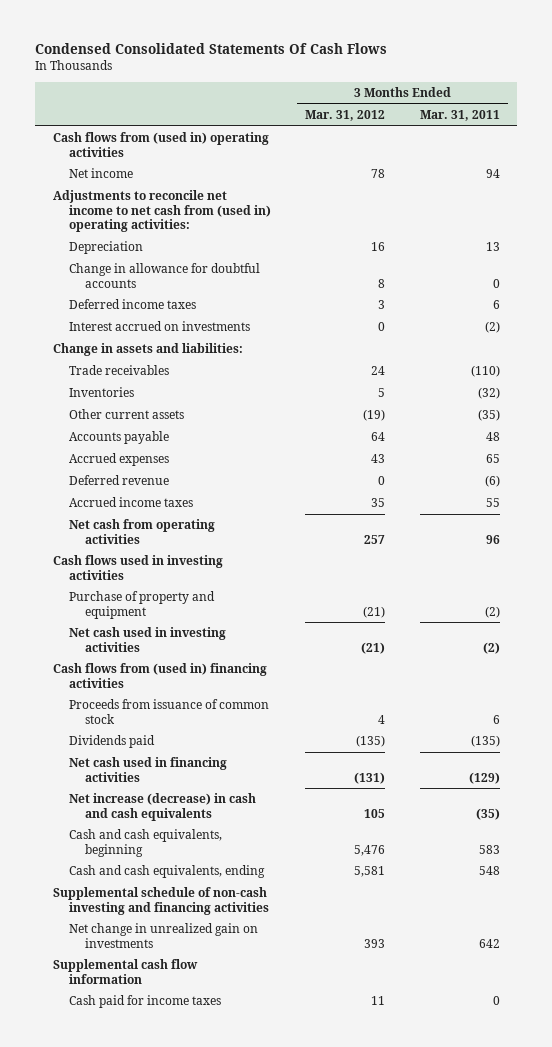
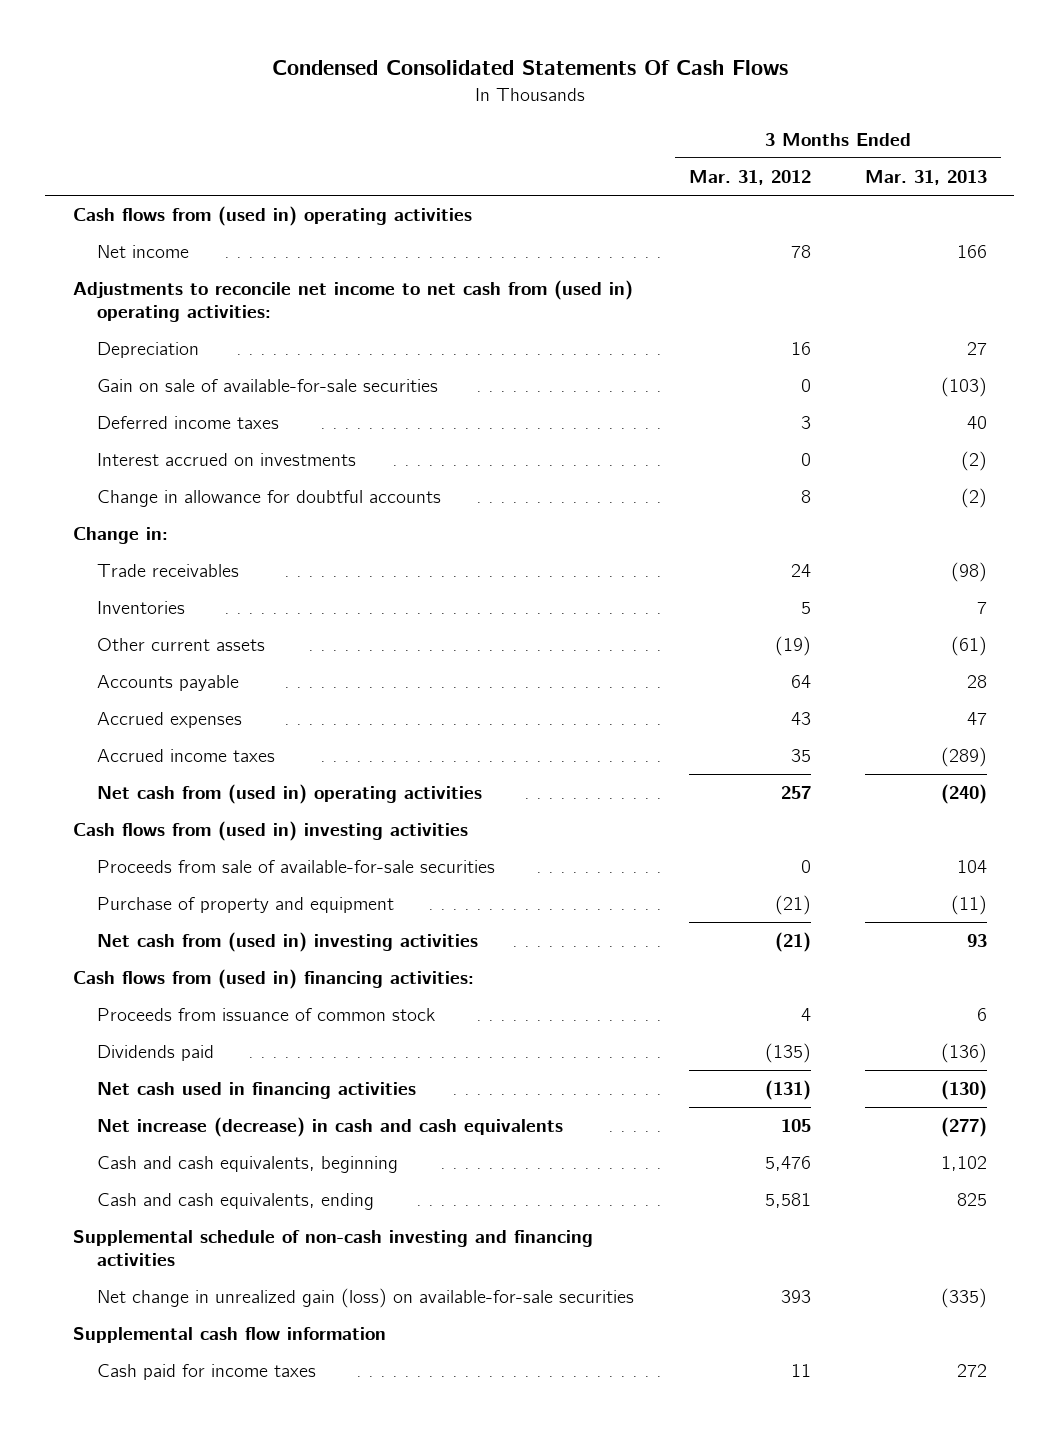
- | 3 Months Ended Mar. 31, 2012 | 3 Months Ended Mar. 31, 2011
+ | 3 Months Ended Mar. 31, 2012 | 3 Months Ended Mar. 31, 2013
+ Gain on sale of available-for-sale securities | 0 | (103)
- Change in assets and liabilities:
moved down: Change in allowance for doubtful accounts | 8 | (2)
+ Change in:
- Deferred revenue | 0 | (6)
- Net cash from operating activities | 257 | 96
- Cash flows used in investing activities
+ Net cash from (used in) operating activities | 257 | (240)
+ Cash flows from (used in) investing activities
+ Proceeds from sale of available-for-sale securities | 0 | 104
- Net cash used in investing activities | (21) | (2)
- Cash flows from (used in) financing activities
+ Net cash from (used in) investing activities | (21) | 93
+ Cash flows from (used in) financing activities:
- Net change in unrealized gain on investments | 393 | 642
+ Net change in unrealized gain (loss) on available-for-sale securities | 393 | (335)

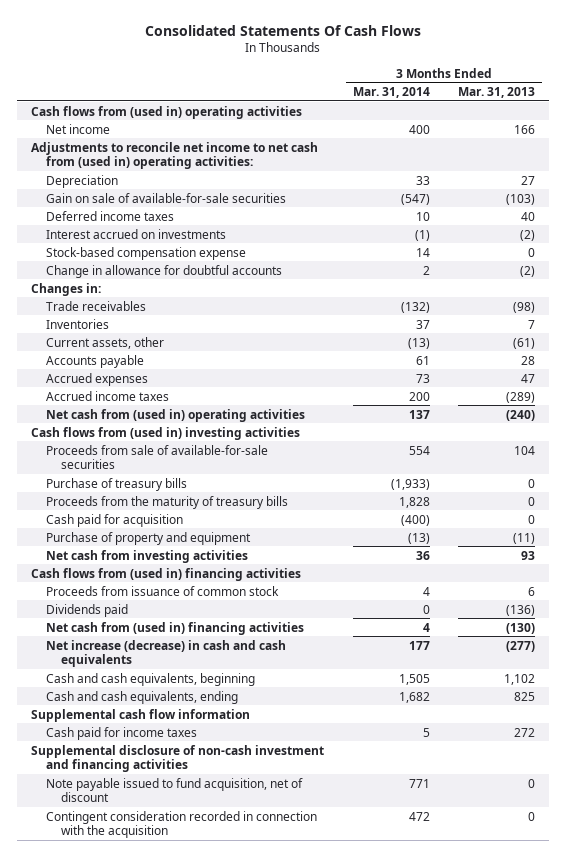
- Condensed Consolidated Statements Of Cash Flows
+ Consolidated Statements Of Cash Flows
- | 3 Months Ended Mar. 31, 2012 | 3 Months Ended Mar. 31, 2013
+ | 3 Months Ended Mar. 31, 2014 | 3 Months Ended Mar. 31, 2013
+ Stock-based compensation expense | 14 | 0
- Change in:
+ Changes in:
- Other current assets | (19) | (61)
+ Current assets, other | (13) | (61)
+ Purchase of treasury bills | (1,933) | 0
+ Proceeds from the maturity of treasury bills | 1,828 | 0
+ Cash paid for acquisition | (400) | 0
- Net cash from (used in) investing activities | (21) | 93
- Cash flows from (used in) financing activities:
+ Net cash from investing activities | 36 | 93
+ Cash flows from (used in) financing activities
- Net cash used in financing activities | (131) | (130)
+ Net cash from (used in) financing activities | 4 | (130)
- Supplemental schedule of non-cash investing and financing activities
- Net change in unrealized gain (loss) on available-for-sale securities | 393 | (335)
+ Supplemental disclosure of non-cash investment and financing activities
+ Note payable issued to fund acquisition, net of discount | 771 | 0
+ Contingent consideration recorded in connection with the acquisition | 472 | 0

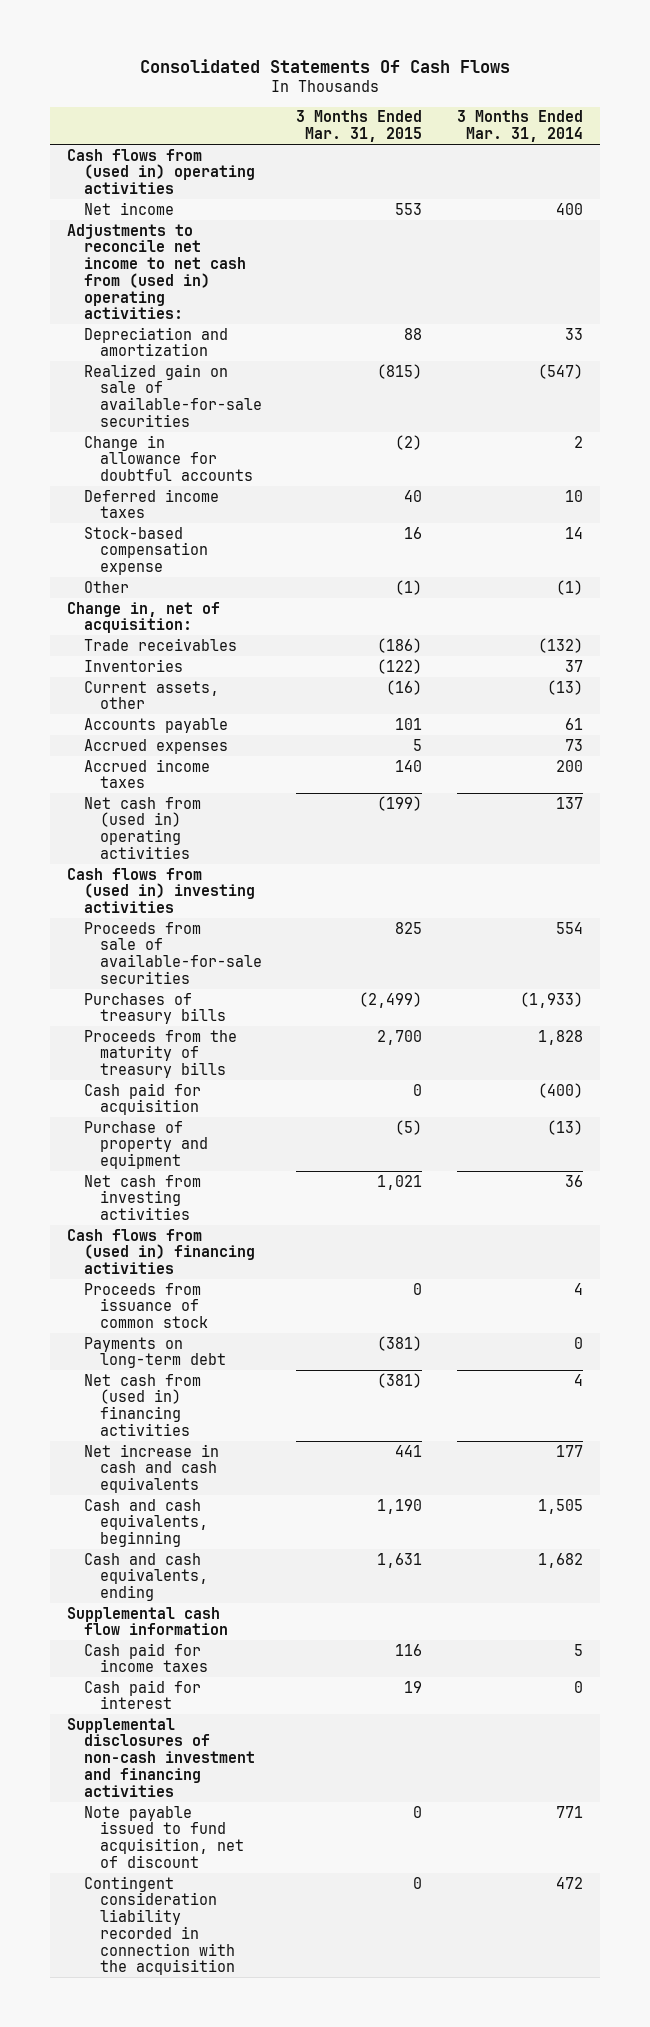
- | 3 Months Ended Mar. 31, 2014 | 3 Months Ended Mar. 31, 2013
+ | 3 Months Ended Mar. 31, 2015 | 3 Months Ended Mar. 31, 2014
- Depreciation | 33 | 27
- Gain on sale of available-for-sale securities | (547) | (103)
+ Depreciation and amortization | 88 | 33
+ Realized gain on sale of available-for-sale securities | (815) | (547)
moved up: Change in allowance for doubtful accounts | (2) | 2
- Interest accrued on investments | (1) | (2)
- Changes in:
+ Other | (1) | (1)
+ Change in, net of acquisition:
- Purchase of treasury bills | (1,933) | 0
+ Purchases of treasury bills | (2,499) | (1,933)
- Dividends paid | 0 | (136)
+ Payments on long-term debt | (381) | 0
- Net increase (decrease) in cash and cash equivalents | 177 | (277)
+ Net increase in cash and cash equivalents | 441 | 177
- Supplemental disclosure of non-cash investment and financing activities
+ Cash paid for interest | 19 | 0
+ Supplemental disclosures of non-cash investment and financing activities
- Contingent consideration recorded in connection with the acquisition | 472 | 0
+ Contingent consideration liability recorded in connection with the acquisition | 0 | 472

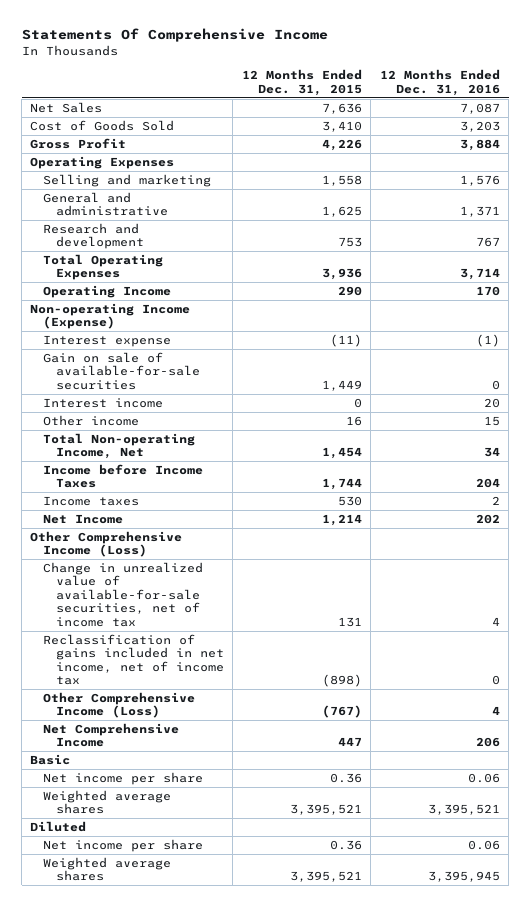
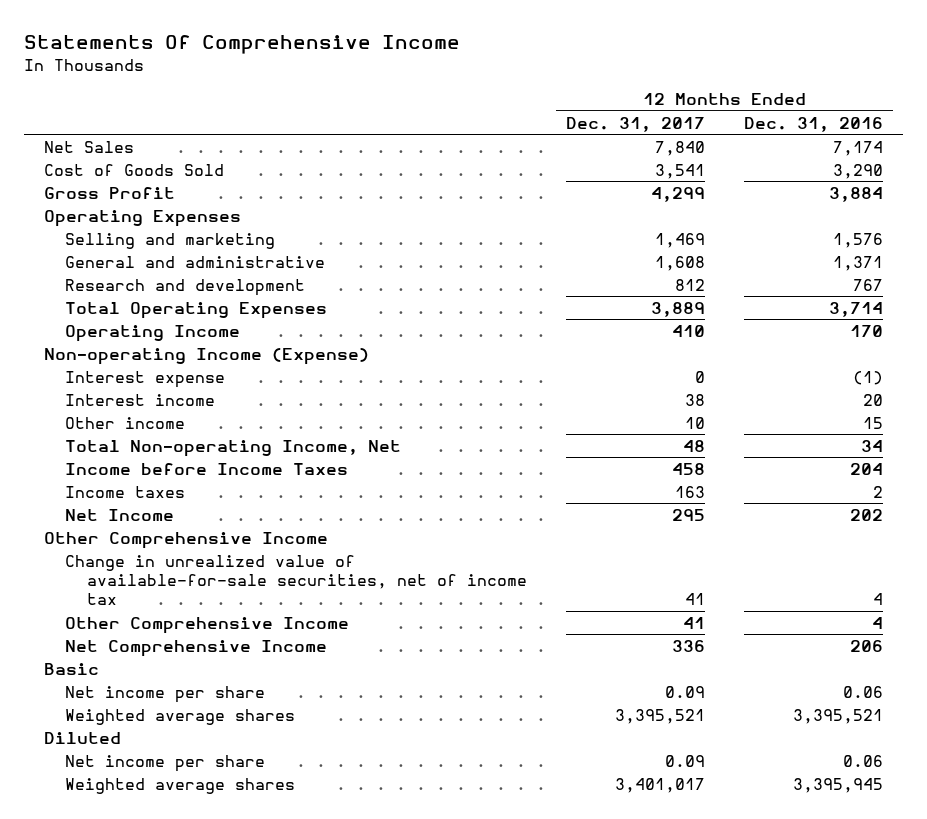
- | 12 Months Ended Dec. 31, 2015 | 12 Months Ended Dec. 31, 2016
+ | 12 Months Ended Dec. 31, 2017 | 12 Months Ended Dec. 31, 2016
- Net Sales | 7,636 | 7,087
- Cost of Goods Sold | 3,410 | 3,203
+ Net Sales | 7,840 | 7,174
+ Cost of Goods Sold | 3,541 | 3,290
- Gain on sale of available-for-sale securities | 1,449 | 0
- Other Comprehensive Income (Loss)
+ Other Comprehensive Income
- Reclassification of gains included in net income, net of income tax | (898) | 0
- Other Comprehensive Income (Loss) | (767) | 4
+ Other Comprehensive Income | 41 | 4

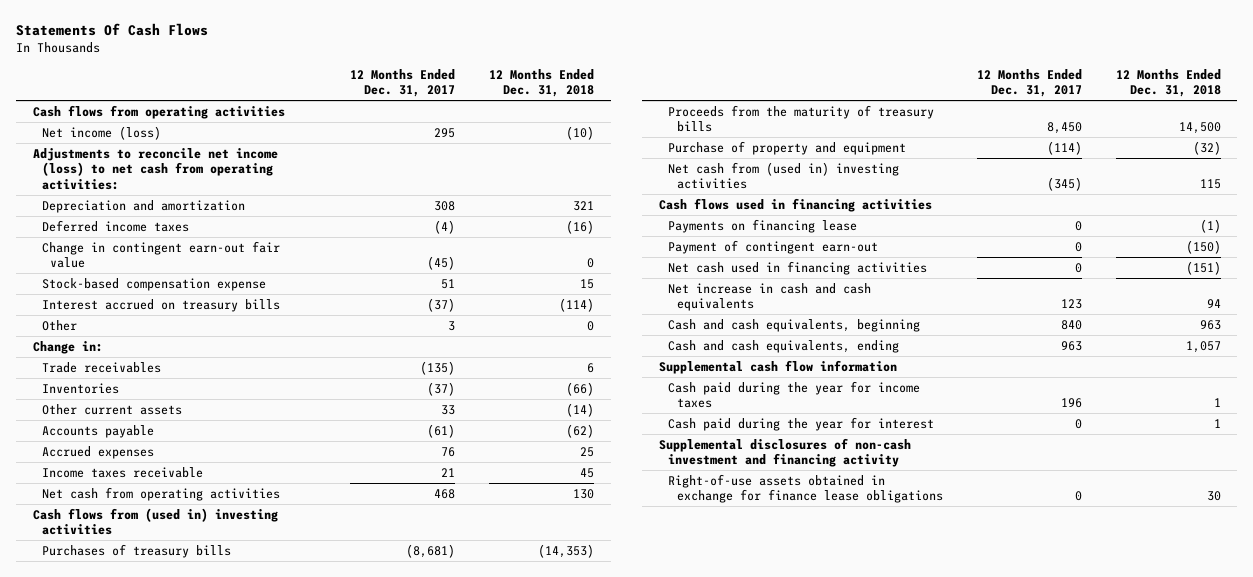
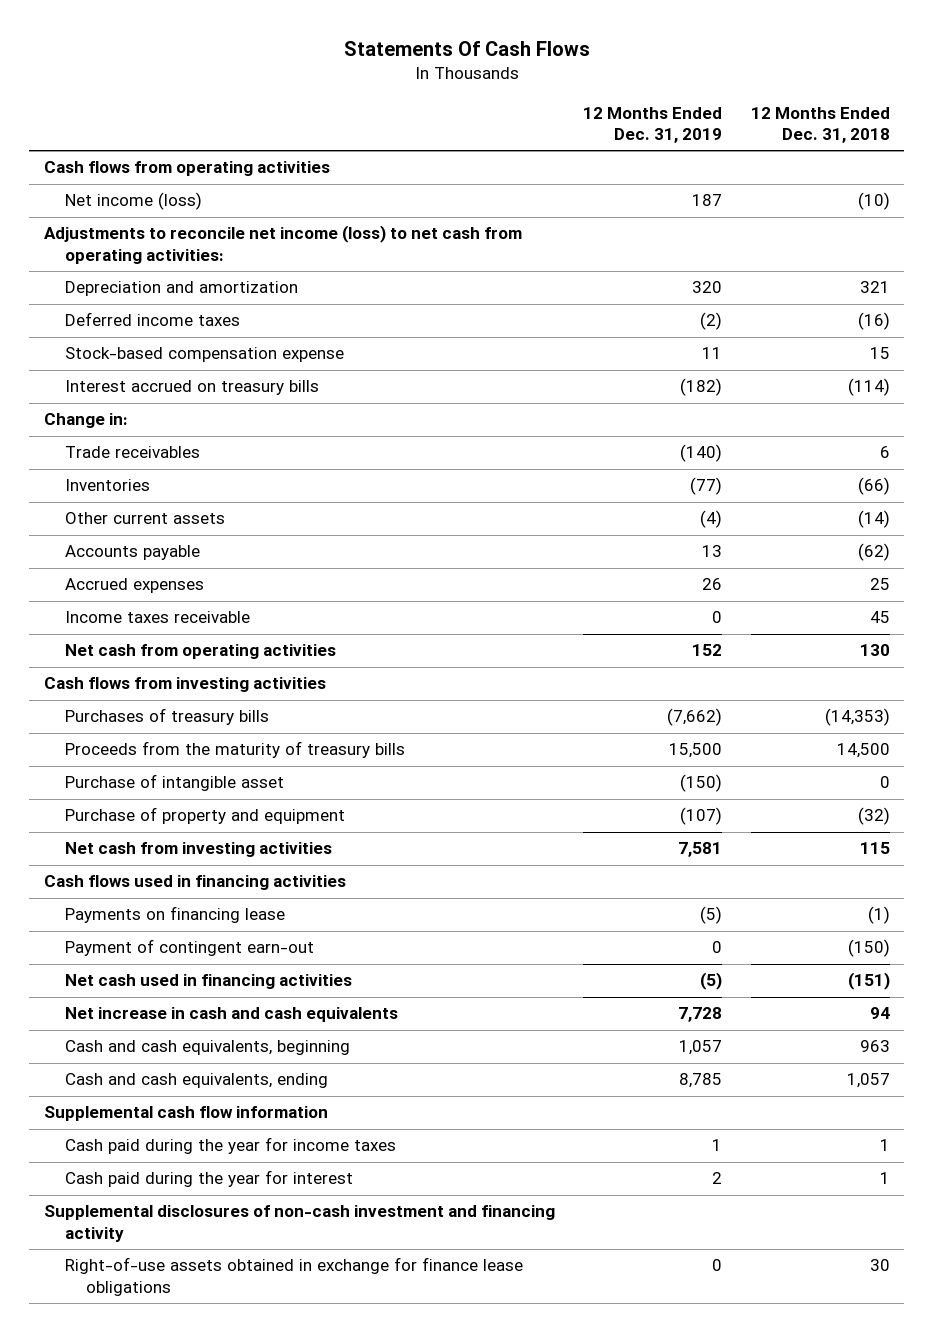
- | 12 Months Ended Dec. 31, 2017 | 12 Months Ended Dec. 31, 2018
+ | 12 Months Ended Dec. 31, 2019 | 12 Months Ended Dec. 31, 2018
- Change in contingent earn-out fair value | (45) | 0
- Other | 3 | 0
- Cash flows from (used in) investing activities
+ Cash flows from investing activities
+ Purchase of intangible asset | (150) | 0
- Net cash from (used in) investing activities | (345) | 115
+ Net cash from investing activities | 7,581 | 115

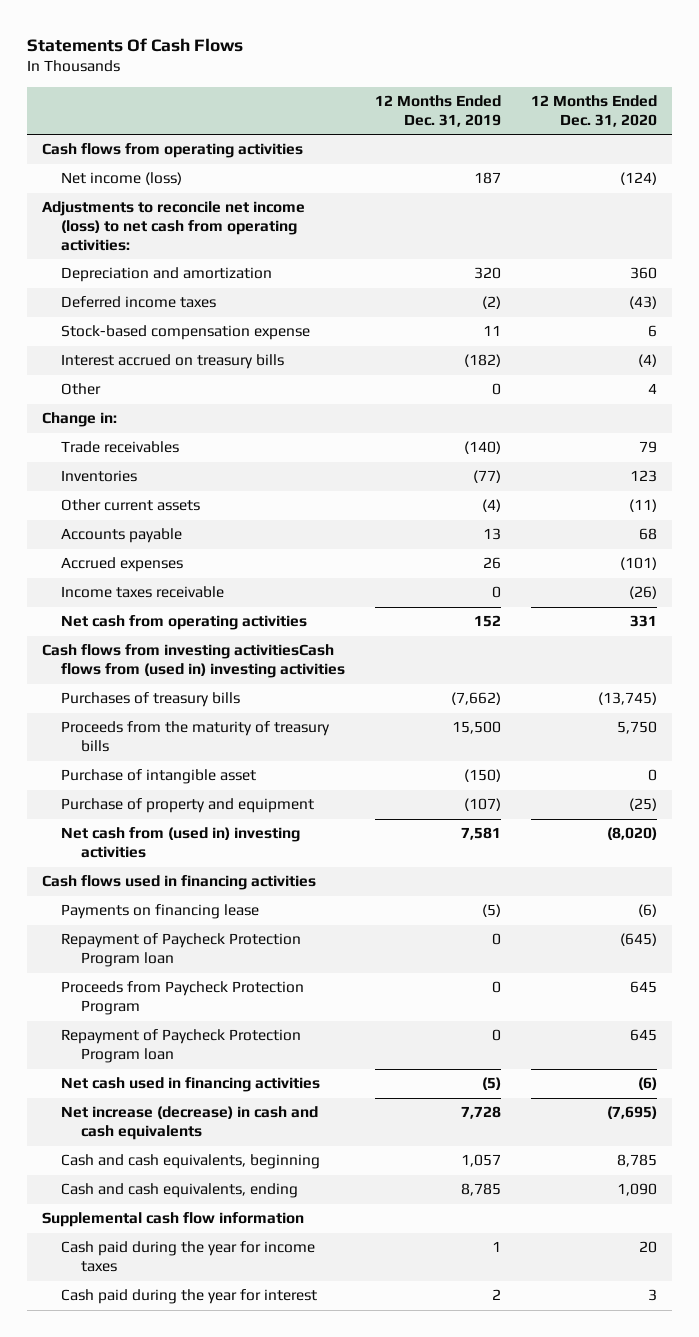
- | 12 Months Ended Dec. 31, 2019 | 12 Months Ended Dec. 31, 2018
+ | 12 Months Ended Dec. 31, 2019 | 12 Months Ended Dec. 31, 2020
+ Other | 0 | 4
- Cash flows from investing activities
+ Cash flows from investing activitiesCash flows from (used in) investing activities
- Net cash from investing activities | 7,581 | 115
+ Net cash from (used in) investing activities | 7,581 | (8,020)
- Payment of contingent earn-out | 0 | (150)
+ Repayment of Paycheck Protection Program loan | 0 | (645)
+ Proceeds from Paycheck Protection Program | 0 | 645
+ Repayment of Paycheck Protection Program loan | 0 | 645
- Net increase in cash and cash equivalents | 7,728 | 94
+ Net increase (decrease) in cash and cash equivalents | 7,728 | (7,695)
- Supplemental disclosures of non-cash investment and financing activity
- Right-of-use assets obtained in exchange for finance lease obligations | 0 | 30

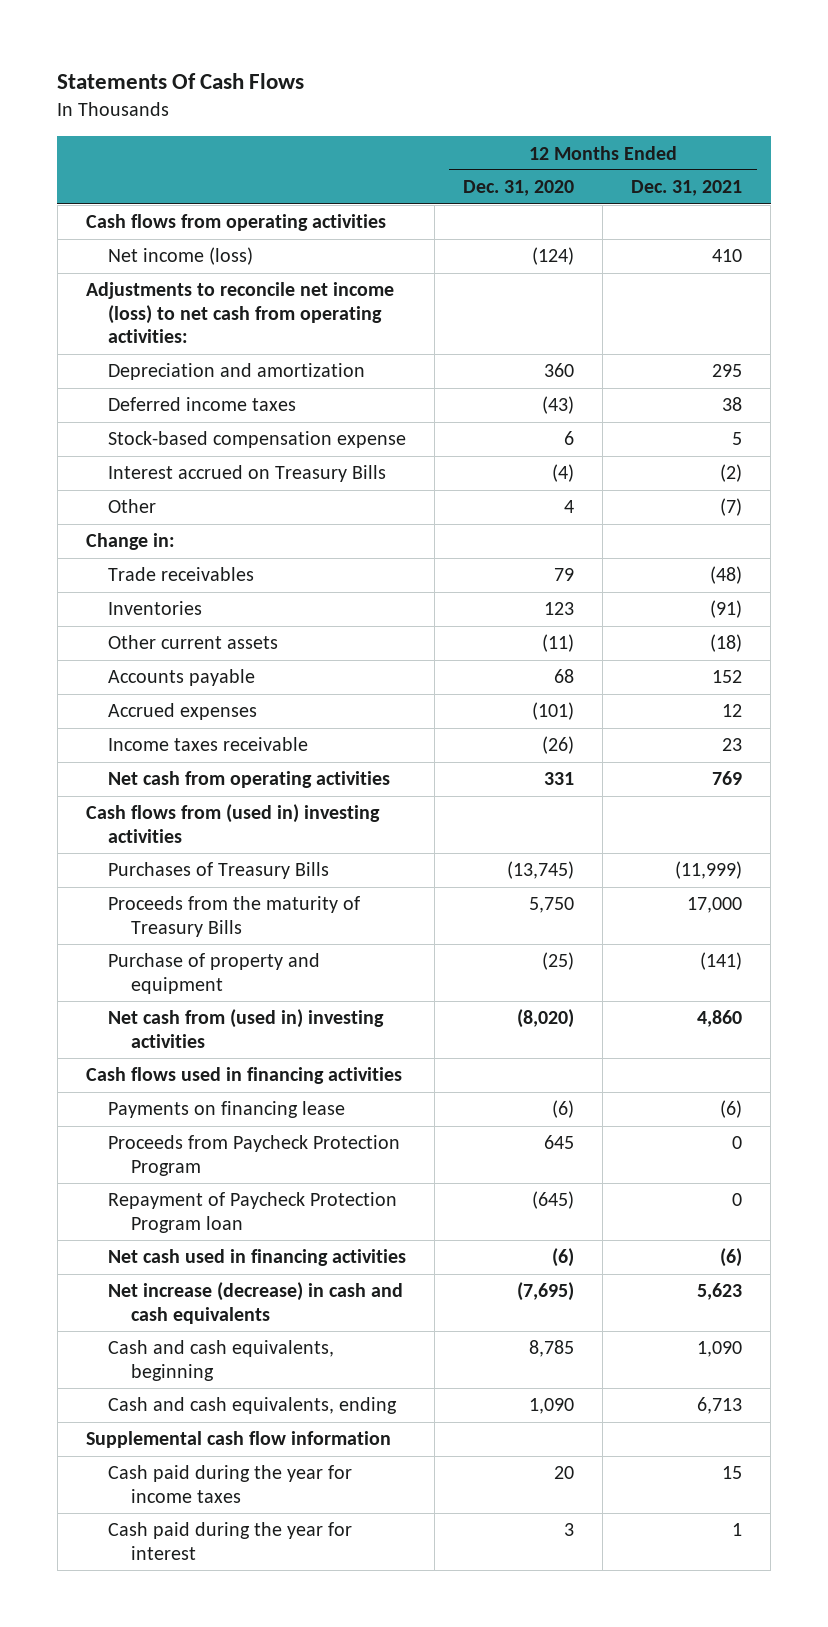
- | 12 Months Ended Dec. 31, 2019 | 12 Months Ended Dec. 31, 2020
+ | 12 Months Ended Dec. 31, 2020 | 12 Months Ended Dec. 31, 2021
- Interest accrued on treasury bills | (182) | (4)
+ Interest accrued on Treasury Bills | (4) | (2)
- Cash flows from investing activitiesCash flows from (used in) investing activities
- Purchases of treasury bills | (7,662) | (13,745)
- Proceeds from the maturity of treasury bills | 15,500 | 5,750
- Purchase of intangible asset | (150) | 0
+ Cash flows from (used in) investing activities
+ Purchases of Treasury Bills | (13,745) | (11,999)
+ Proceeds from the maturity of Treasury Bills | 5,750 | 17,000
- Repayment of Paycheck Protection Program loan | 0 | 645
moved down: Repayment of Paycheck Protection Program loan | (645) | 0

